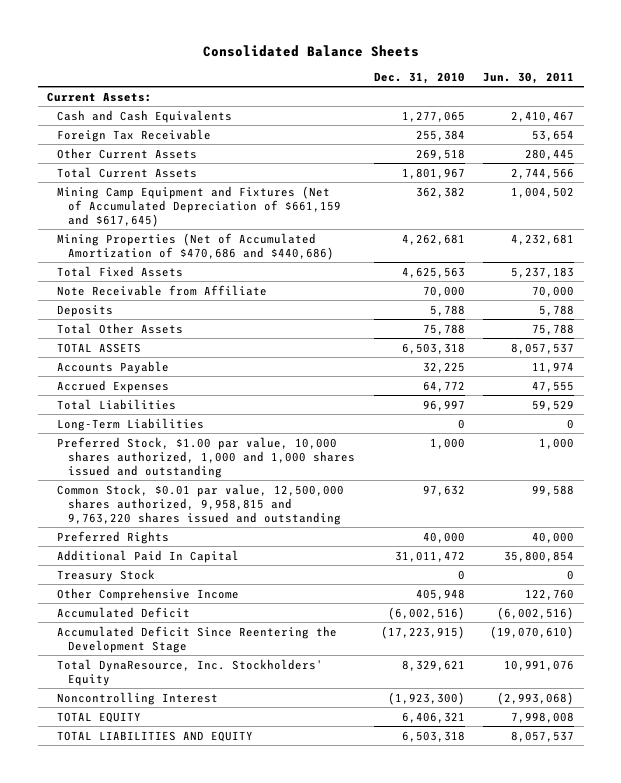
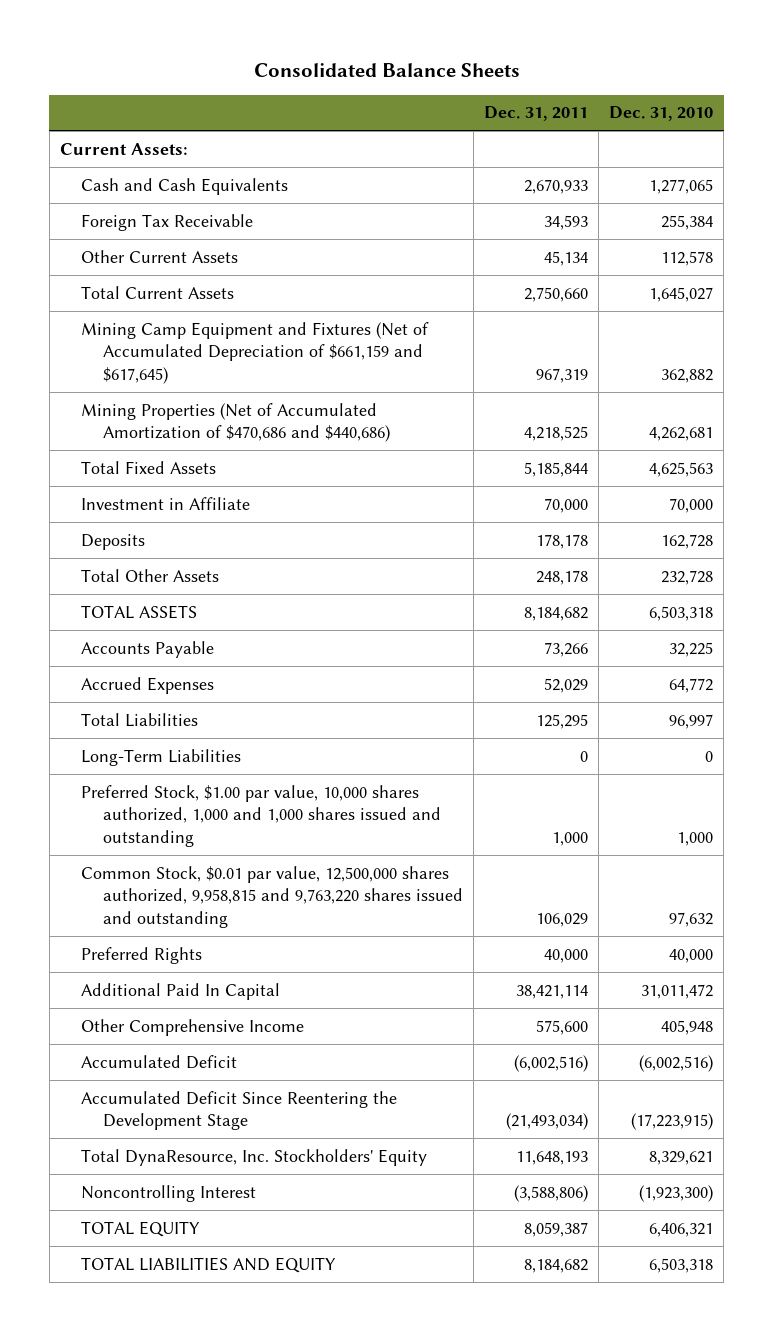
- | Dec. 31, 2010 | Jun. 30, 2011
+ | Dec. 31, 2011 | Dec. 31, 2010
- Other Current Assets | 269,518 | 280,445
- Total Current Assets | 1,801,967 | 2,744,566
- Mining Camp Equipment and Fixtures (Net of Accumulated Depreciation of $661,159 and $617,645) | 362,382 | 1,004,502
+ Other Current Assets | 45,134 | 112,578
+ Total Current Assets | 2,750,660 | 1,645,027
+ Mining Camp Equipment and Fixtures (Net of Accumulated Depreciation of $661,159 and $617,645) | 967,319 | 362,882
- Note Receivable from Affiliate | 70,000 | 70,000
- Deposits | 5,788 | 5,788
- Total Other Assets | 75,788 | 75,788
+ Investment in Affiliate | 70,000 | 70,000
+ Deposits | 178,178 | 162,728
+ Total Other Assets | 248,178 | 232,728
- Treasury Stock | 0 | 0

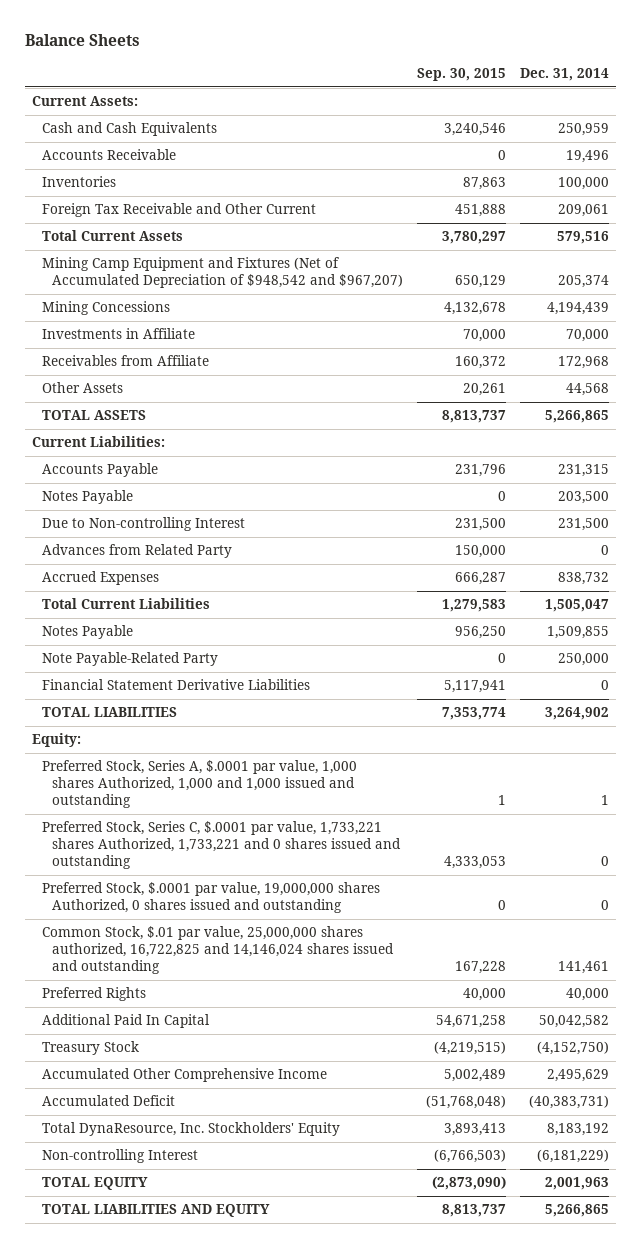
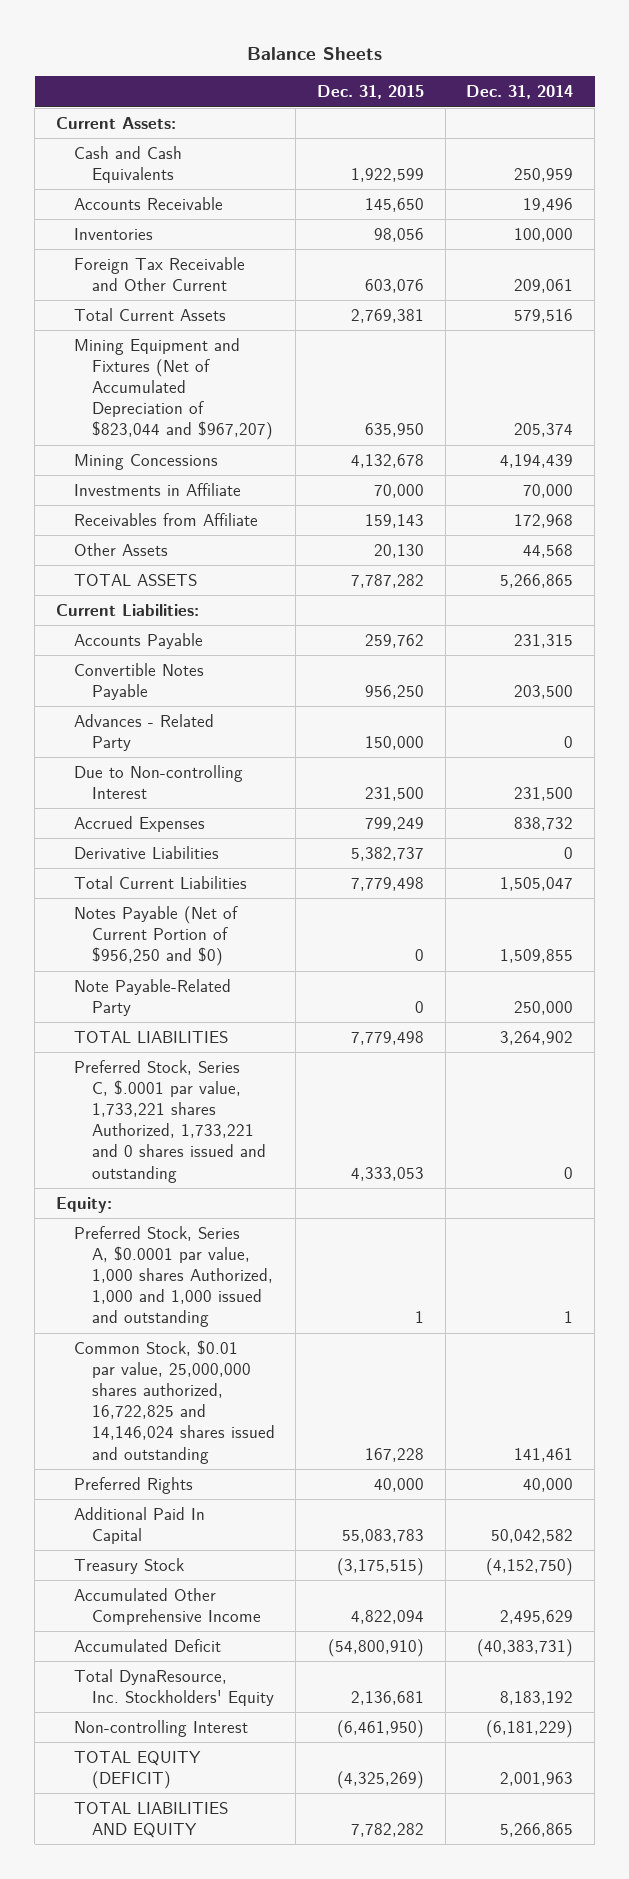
- | Sep. 30, 2015 | Dec. 31, 2014
+ | Dec. 31, 2015 | Dec. 31, 2014
- Mining Camp Equipment and Fixtures (Net of Accumulated Depreciation of $948,542 and $967,207) | 650,129 | 205,374
+ Mining Equipment and Fixtures (Net of Accumulated Depreciation of $823,044 and $967,207) | 635,950 | 205,374
- Notes Payable | 0 | 203,500
+ Convertible Notes Payable | 956,250 | 203,500
+ Advances - Related Party | 150,000 | 0
- Advances from Related Party | 150,000 | 0
+ Derivative Liabilities | 5,382,737 | 0
- Notes Payable | 956,250 | 1,509,855
+ Notes Payable (Net of Current Portion of $956,250 and $0) | 0 | 1,509,855
- Financial Statement Derivative Liabilities | 5,117,941 | 0
- Preferred Stock, Series A, $.0001 par value, 1,000 shares Authorized, 1,000 and 1,000 issued and outstanding | 1 | 1
- Preferred Stock, $.0001 par value, 19,000,000 shares Authorized, 0 shares issued and outstanding | 0 | 0
- Common Stock, $.01 par value, 25,000,000 shares authorized, 16,722,825 and 14,146,024 shares issued and outstanding | 167,228 | 141,461
moved down: Equity:
+ Preferred Stock, Series A, $0.0001 par value, 1,000 shares Authorized, 1,000 and 1,000 issued and outstanding | 1 | 1
+ Common Stock, $0.01 par value, 25,000,000 shares authorized, 16,722,825 and 14,146,024 shares issued and outstanding | 167,228 | 141,461
- TOTAL EQUITY | (2,873,090) | 2,001,963
+ TOTAL EQUITY (DEFICIT) | (4,325,269) | 2,001,963

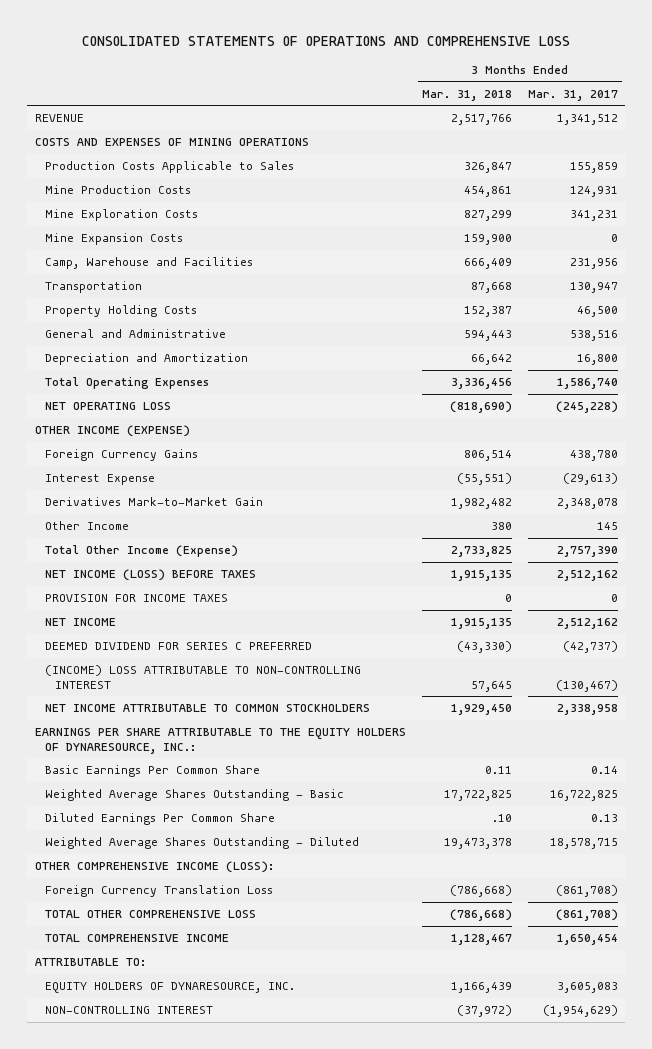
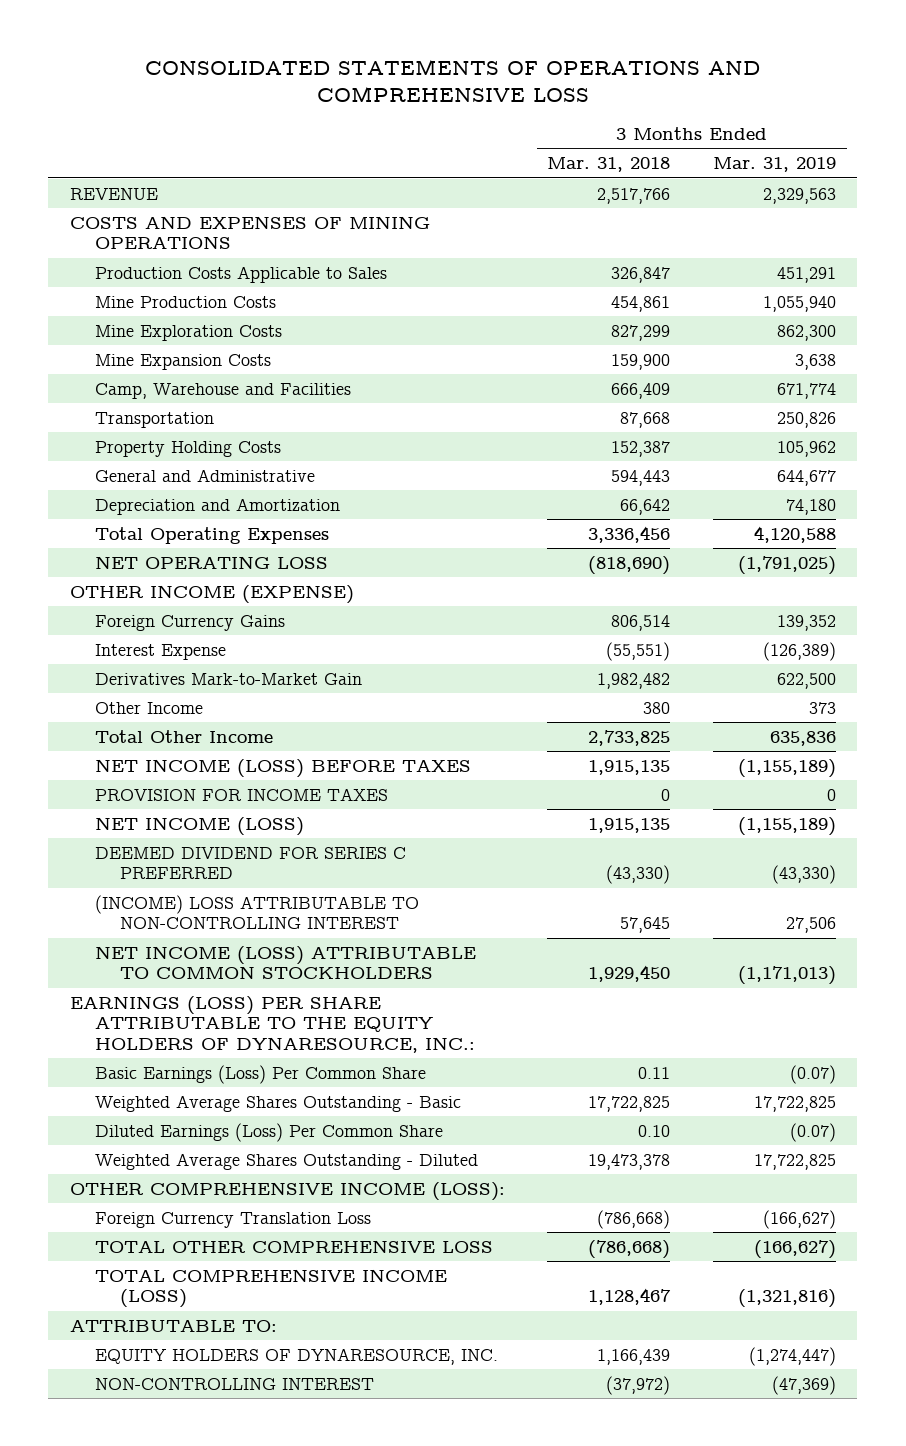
- | 3 Months Ended Mar. 31, 2018 | 3 Months Ended Mar. 31, 2017
+ | 3 Months Ended Mar. 31, 2018 | 3 Months Ended Mar. 31, 2019
- Total Other Income (Expense) | 2,733,825 | 2,757,390
+ Total Other Income | 2,733,825 | 635,836
- NET INCOME | 1,915,135 | 2,512,162
+ NET INCOME (LOSS) | 1,915,135 | (1,155,189)
- NET INCOME ATTRIBUTABLE TO COMMON STOCKHOLDERS | 1,929,450 | 2,338,958
- EARNINGS PER SHARE ATTRIBUTABLE TO THE EQUITY HOLDERS OF DYNARESOURCE, INC.:
- Basic Earnings Per Common Share | 0.11 | 0.14
+ NET INCOME (LOSS) ATTRIBUTABLE TO COMMON STOCKHOLDERS | 1,929,450 | (1,171,013)
+ EARNINGS (LOSS) PER SHARE ATTRIBUTABLE TO THE EQUITY HOLDERS OF DYNARESOURCE, INC.:
+ Basic Earnings (Loss) Per Common Share | 0.11 | (0.07)
- Diluted Earnings Per Common Share | .10 | 0.13
+ Diluted Earnings (Loss) Per Common Share | 0.10 | (0.07)
- TOTAL COMPREHENSIVE INCOME | 1,128,467 | 1,650,454
+ TOTAL COMPREHENSIVE INCOME (LOSS) | 1,128,467 | (1,321,816)

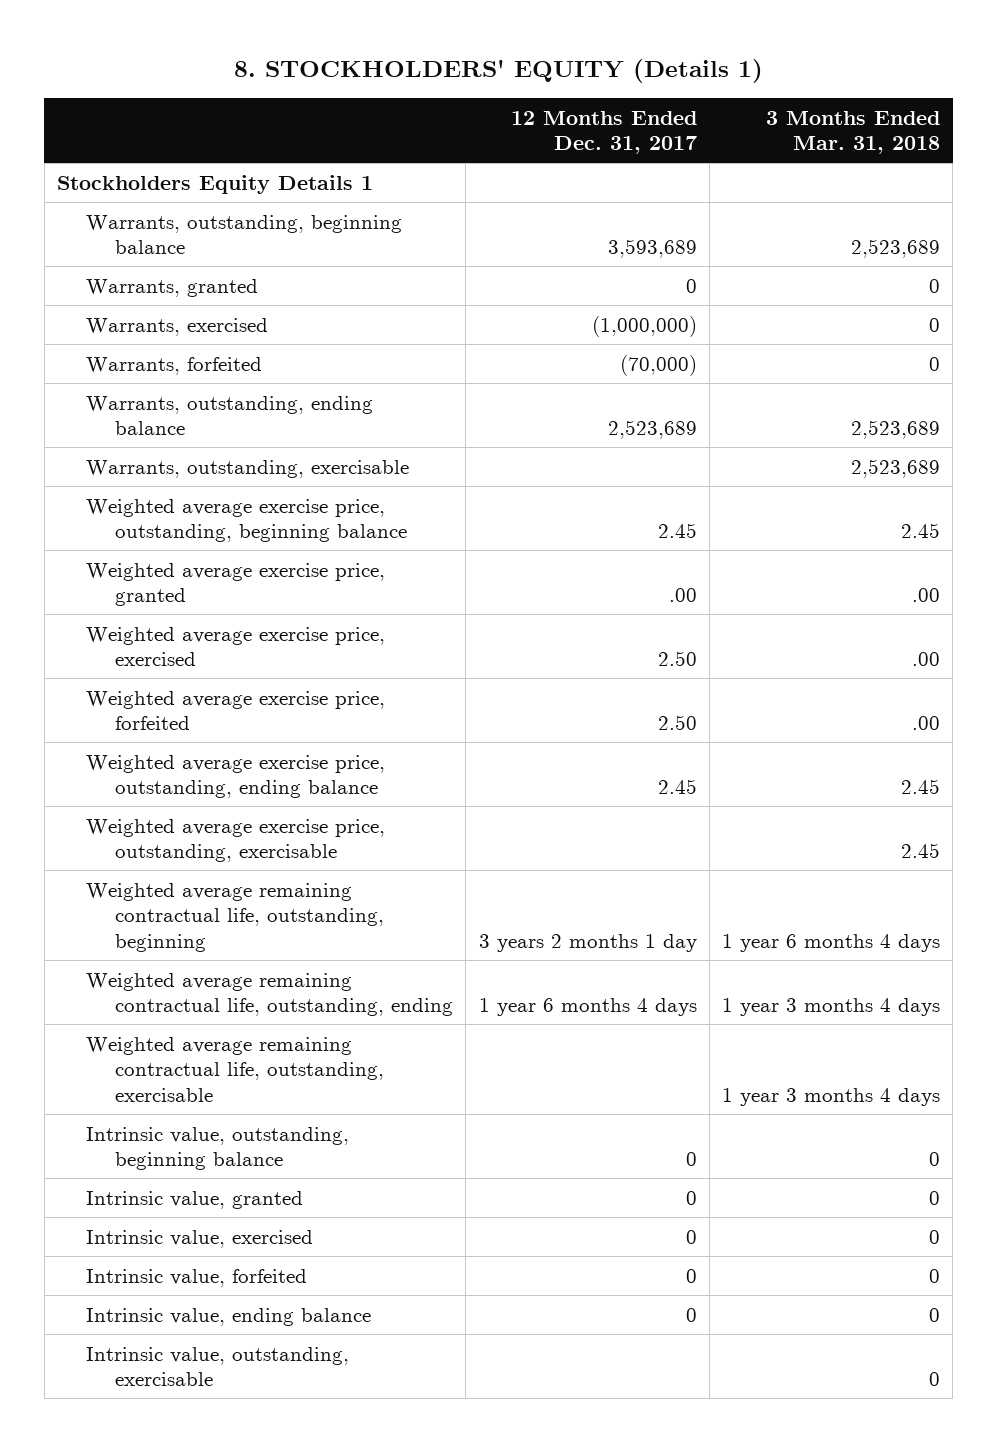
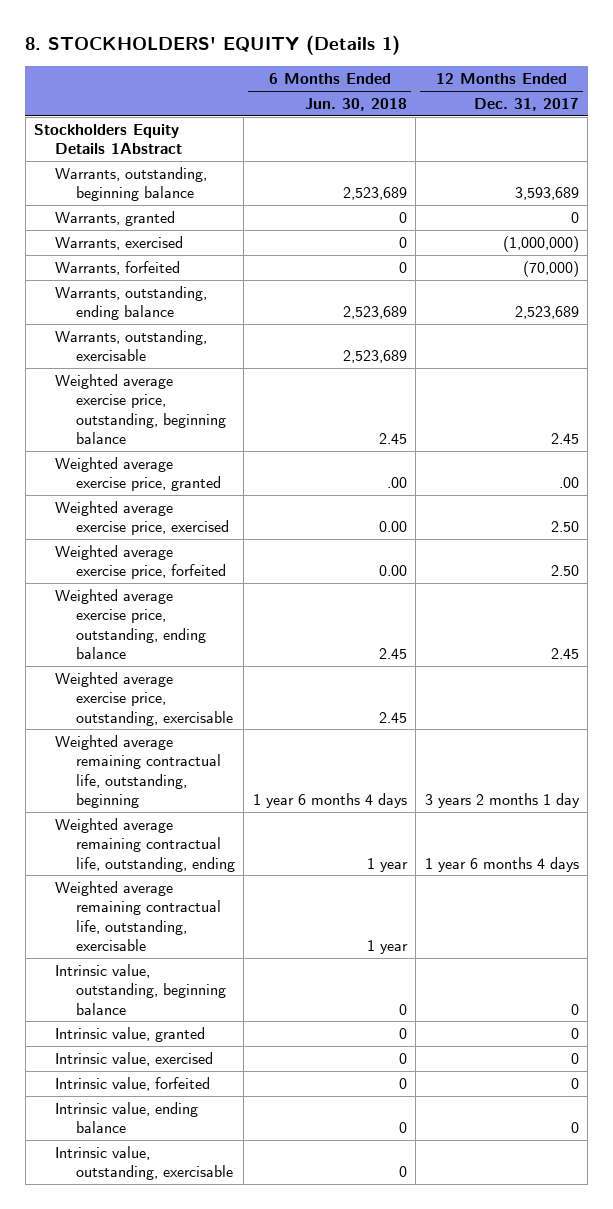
- | 12 Months Ended Dec. 31, 2017 | 3 Months Ended Mar. 31, 2018
+ | 6 Months Ended Jun. 30, 2018 | 12 Months Ended Dec. 31, 2017
- Stockholders Equity Details 1
+ Stockholders Equity Details 1Abstract

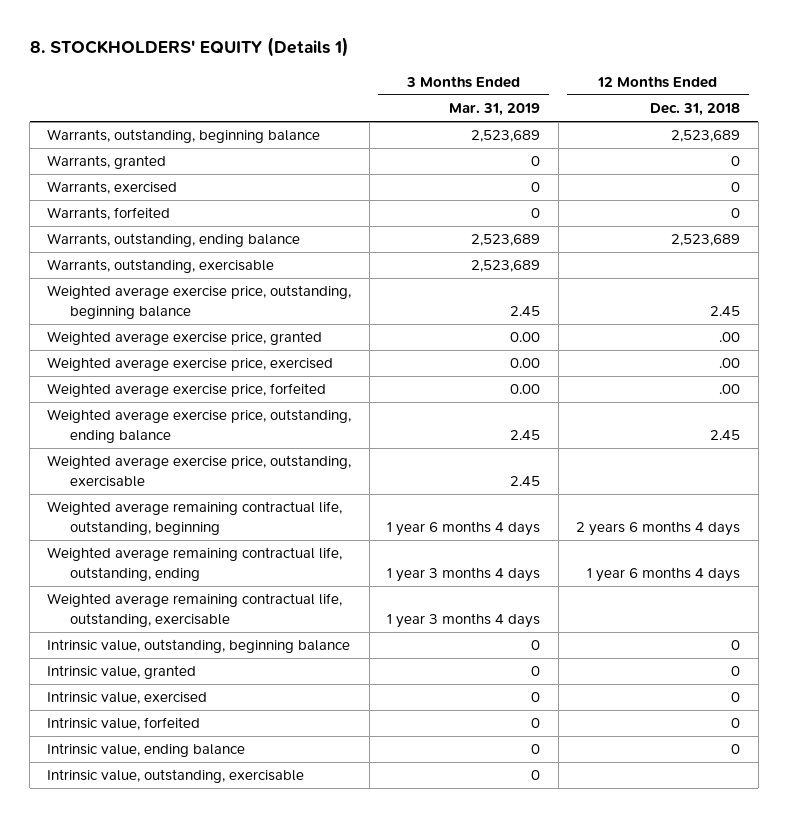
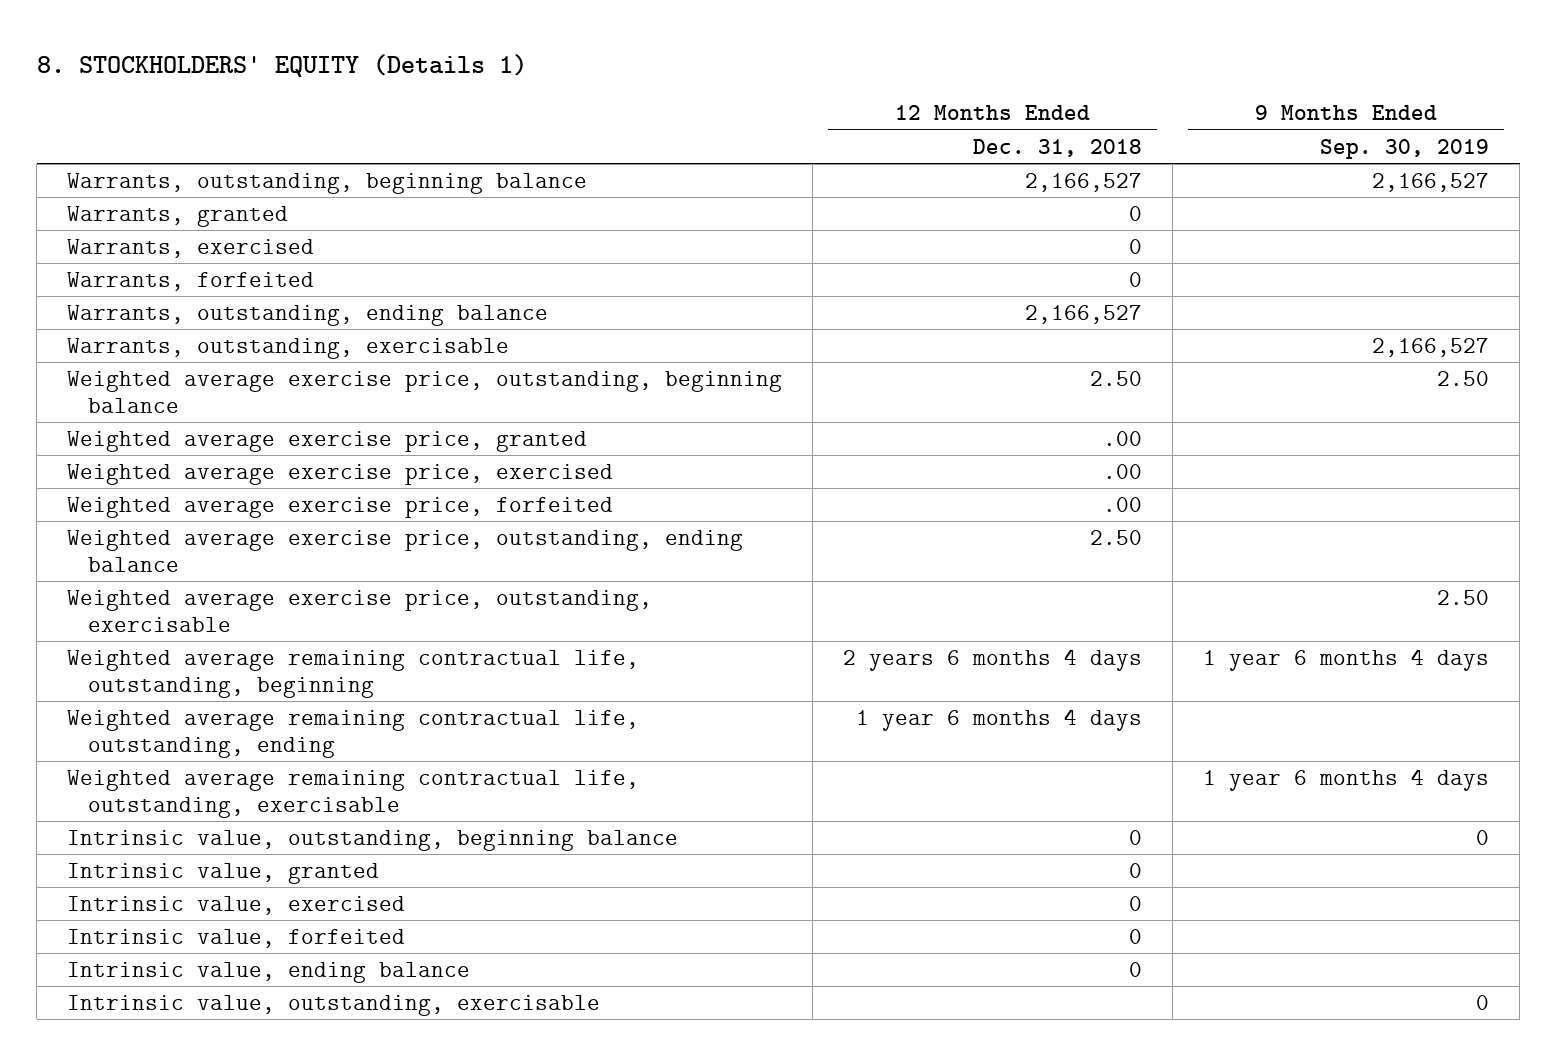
- | 3 Months Ended Mar. 31, 2019 | 12 Months Ended Dec. 31, 2018
+ | 12 Months Ended Dec. 31, 2018 | 9 Months Ended Sep. 30, 2019
- Warrants, outstanding, beginning balance | 2,523,689 | 2,523,689
+ Warrants, outstanding, beginning balance | 2,166,527 | 2,166,527
- Warrants, outstanding, ending balance | 2,523,689 | 2,523,689
+ Warrants, outstanding, ending balance | 2,166,527 |
- Weighted average exercise price, outstanding, beginning balance | 2.45 | 2.45
+ Weighted average exercise price, outstanding, beginning balance | 2.50 | 2.50
- Weighted average exercise price, outstanding, ending balance | 2.45 | 2.45
+ Weighted average exercise price, outstanding, ending balance | 2.50 |

